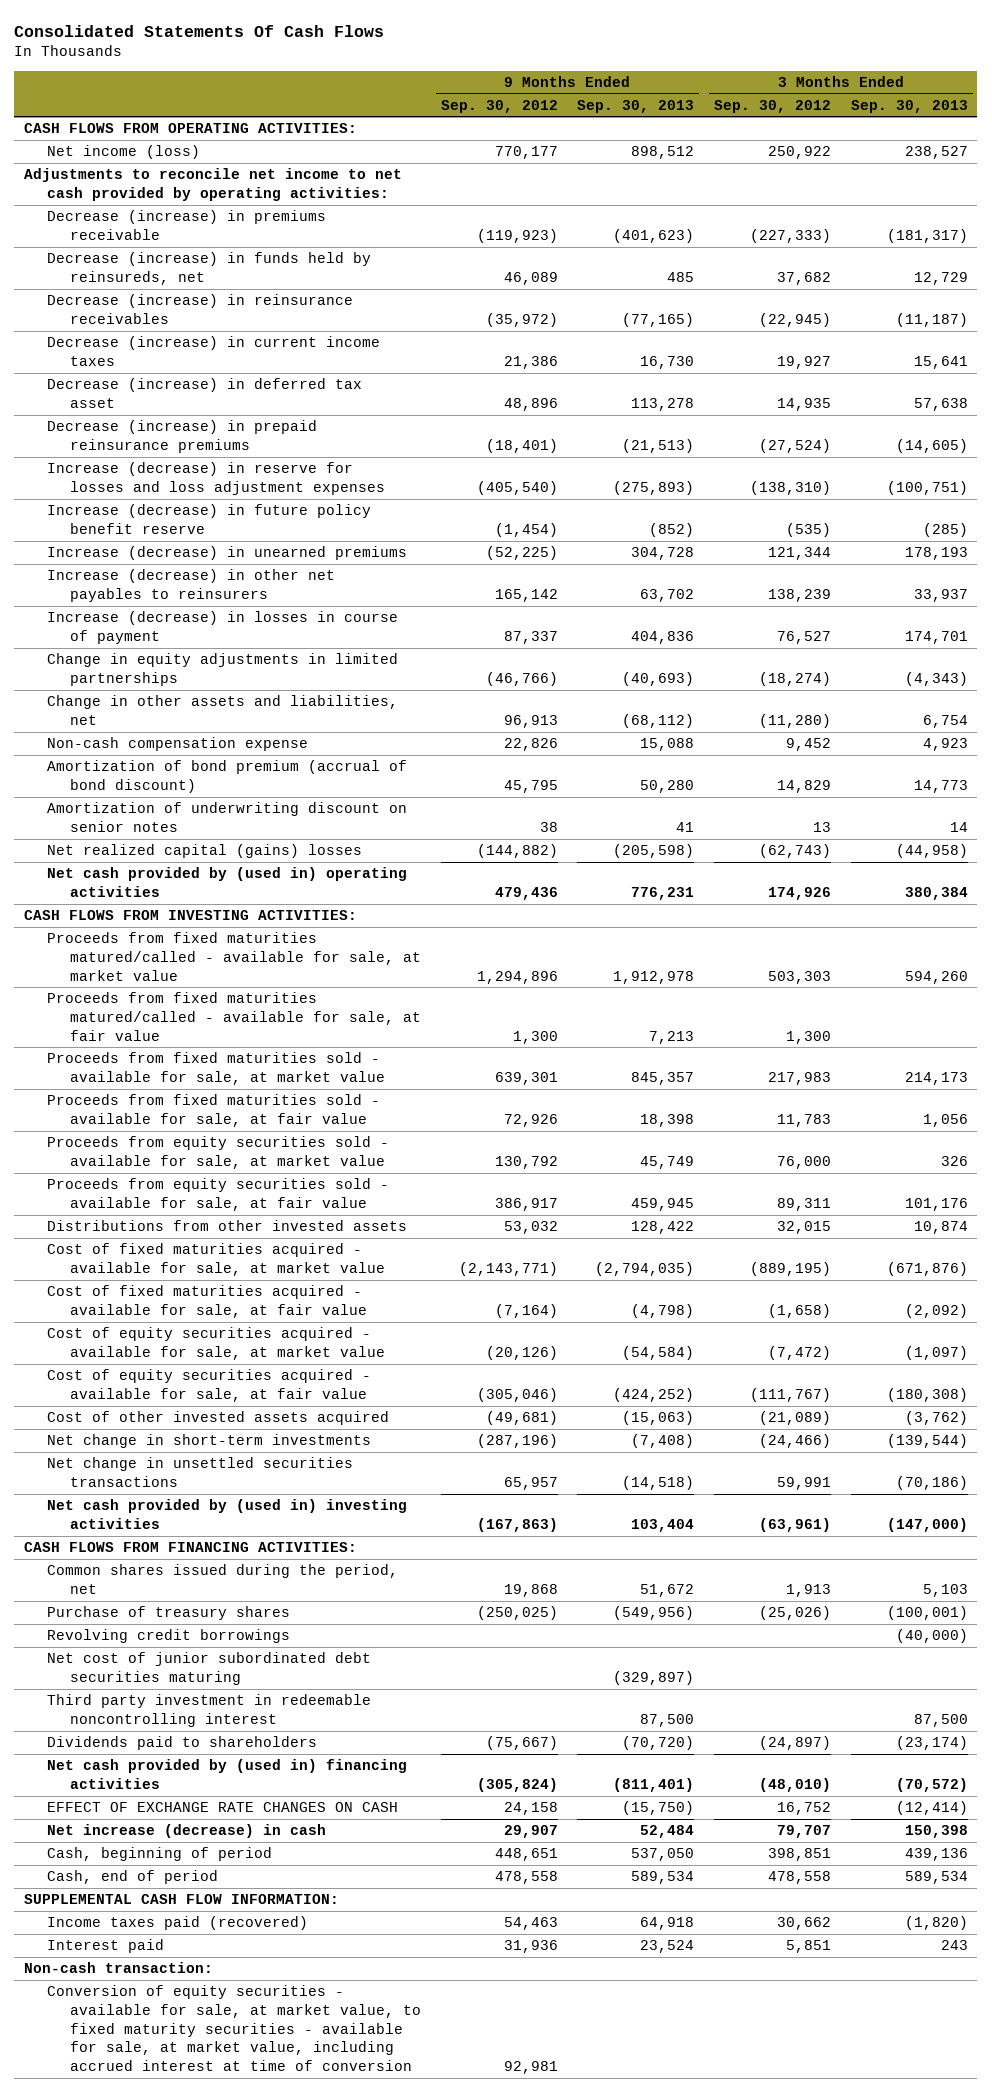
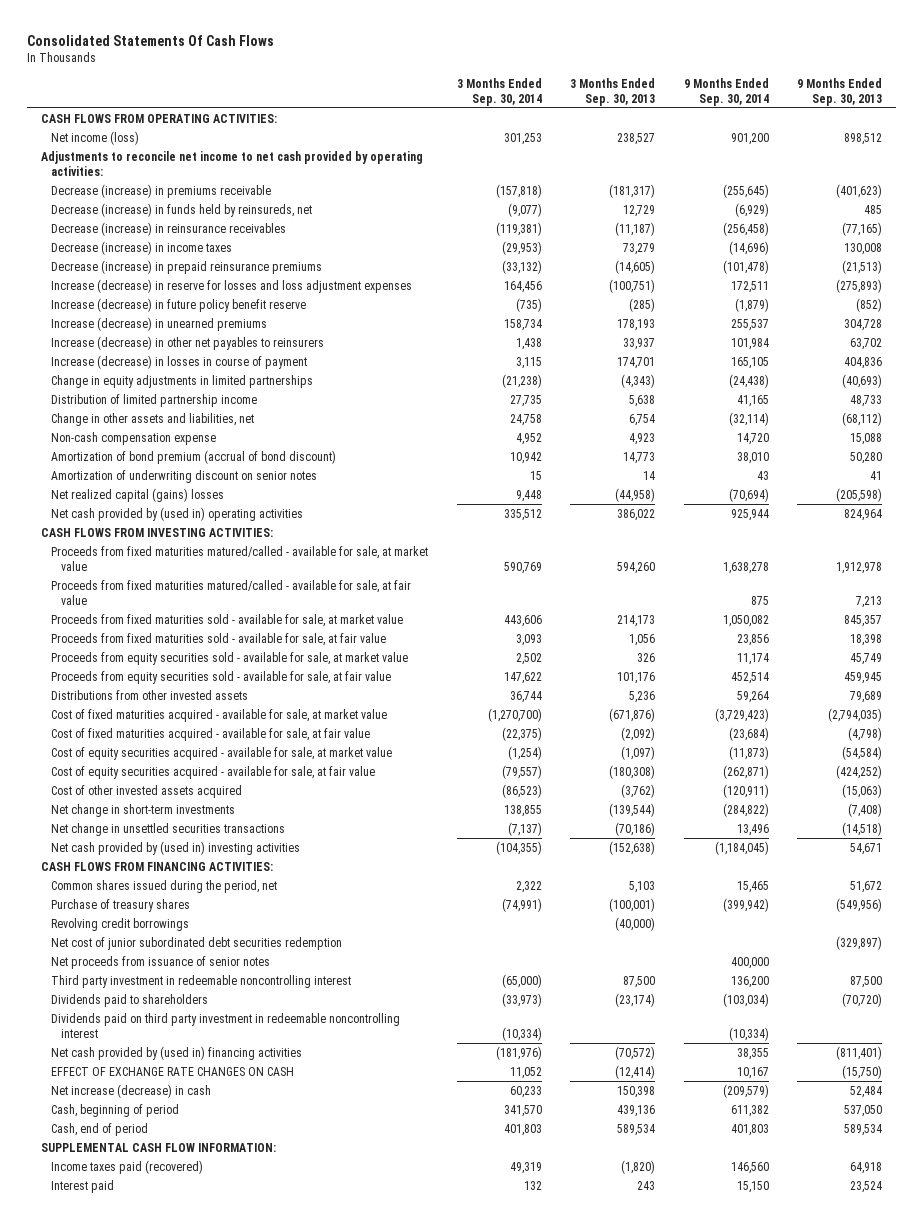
- | 9 Months Ended Sep. 30, 2012 | 9 Months Ended Sep. 30, 2013 | 3 Months Ended Sep. 30, 2012 | 3 Months Ended Sep. 30, 2013
+ | 3 Months Ended Sep. 30, 2014 | 3 Months Ended Sep. 30, 2013 | 9 Months Ended Sep. 30, 2014 | 9 Months Ended Sep. 30, 2013
- Decrease (increase) in current income taxes | 21,386 | 16,730 | 19,927 | 15,641
- Decrease (increase) in deferred tax asset | 48,896 | 113,278 | 14,935 | 57,638
+ Decrease (increase) in income taxes | (29,953) | 73,279 | (14,696) | 130,008
+ Distribution of limited partnership income | 27,735 | 5,638 | 41,165 | 48,733
- Net cash provided by (used in) operating activities | 479,436 | 776,231 | 174,926 | 380,384
+ Net cash provided by (used in) operating activities | 335,512 | 386,022 | 925,944 | 824,964
- Distributions from other invested assets | 53,032 | 128,422 | 32,015 | 10,874
+ Distributions from other invested assets | 36,744 | 5,236 | 59,264 | 79,689
- Net cash provided by (used in) investing activities | (167,863) | 103,404 | (63,961) | (147,000)
+ Net cash provided by (used in) investing activities | (104,355) | (152,638) | (1,184,045) | 54,671
- Net cost of junior subordinated debt securities maturing | | (329,897) | |
+ Net cost of junior subordinated debt securities redemption | | | | (329,897)
+ Net proceeds from issuance of senior notes | | | 400,000 |
+ Dividends paid on third party investment in redeemable noncontrolling interest | (10,334) | | (10,334) |
- Non-cash transaction:
- Conversion of equity securities - available for sale, at market value, to fixed maturity securities - available for sale, at market value, including accrued interest at time of conversion | 92,981 | | |

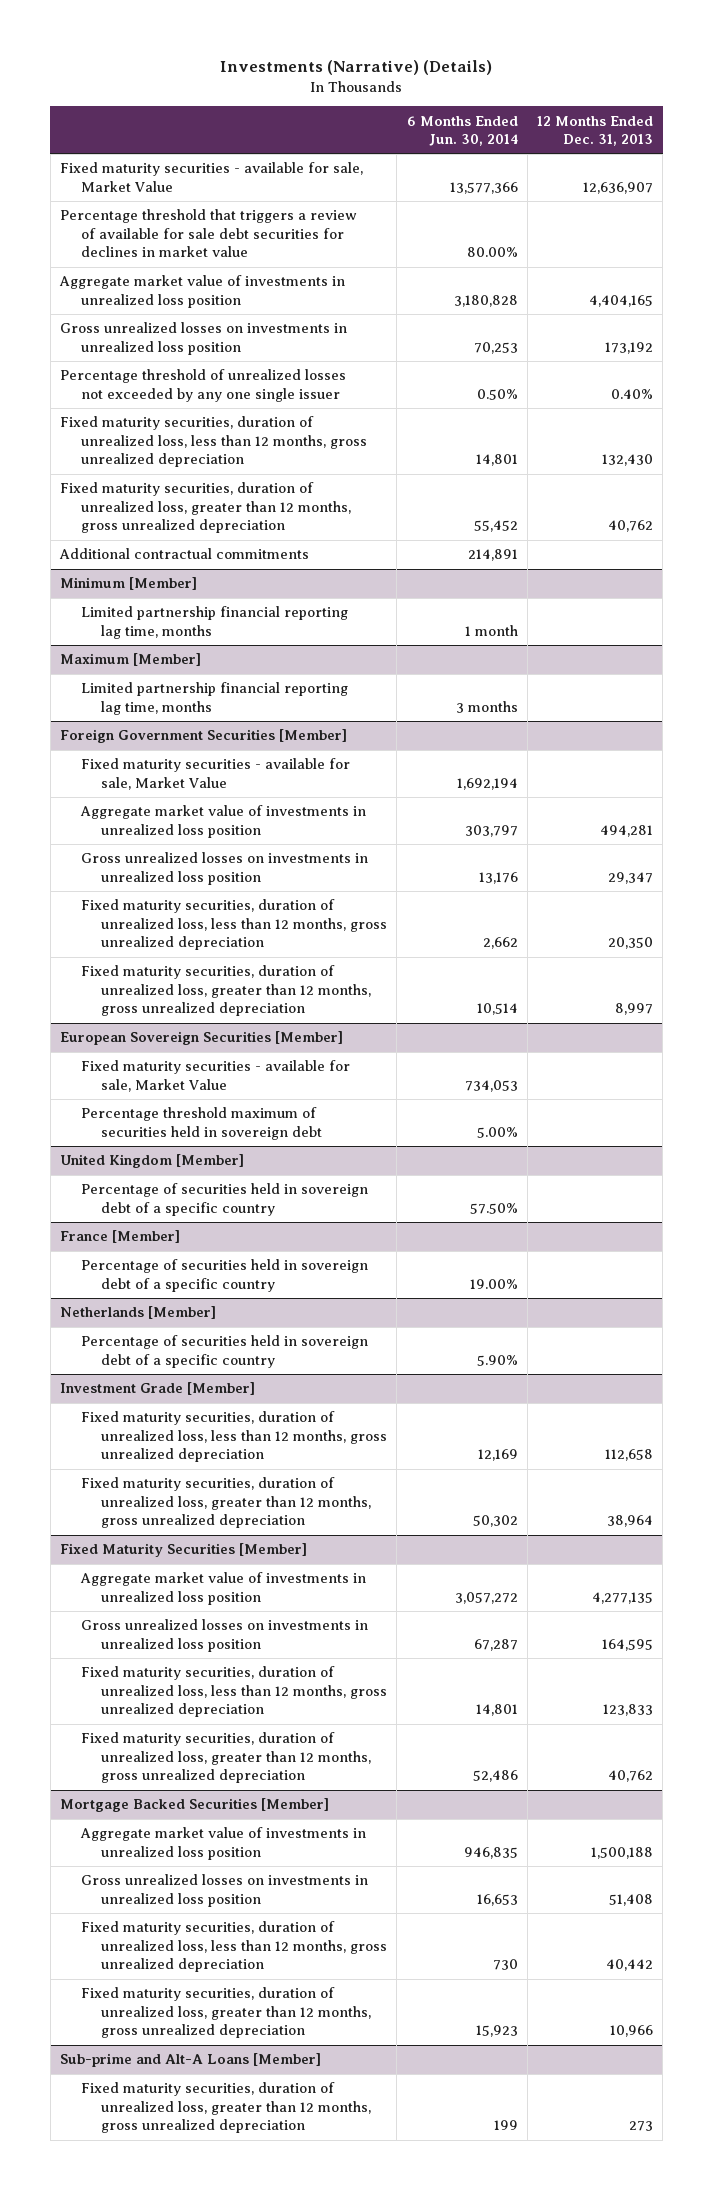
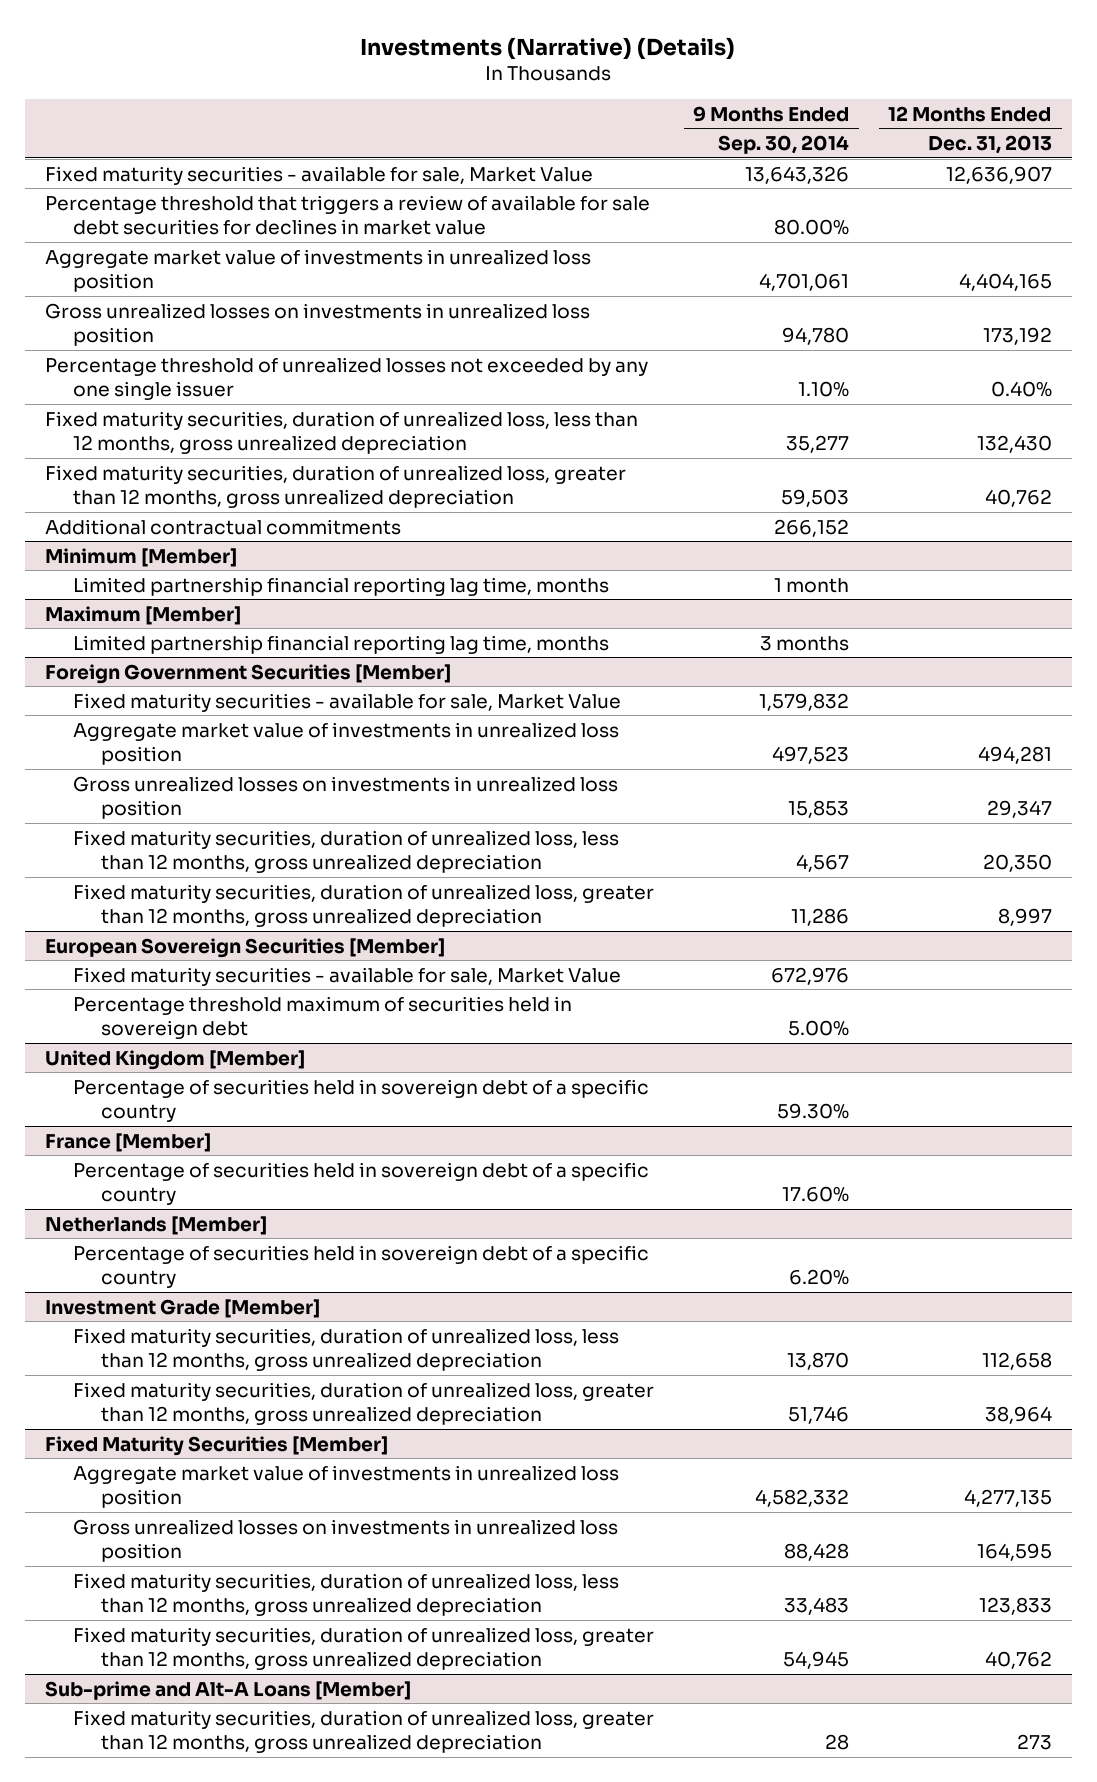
- | 6 Months Ended Jun. 30, 2014 | 12 Months Ended Dec. 31, 2013
+ | 9 Months Ended Sep. 30, 2014 | 12 Months Ended Dec. 31, 2013
- Mortgage Backed Securities [Member]
- Aggregate market value of investments in unrealized loss position | 946,835 | 1,500,188
- Gross unrealized losses on investments in unrealized loss position | 16,653 | 51,408
- Fixed maturity securities, duration of unrealized loss, less than 12 months, gross unrealized depreciation | 730 | 40,442
- Fixed maturity securities, duration of unrealized loss, greater than 12 months, gross unrealized depreciation | 15,923 | 10,966

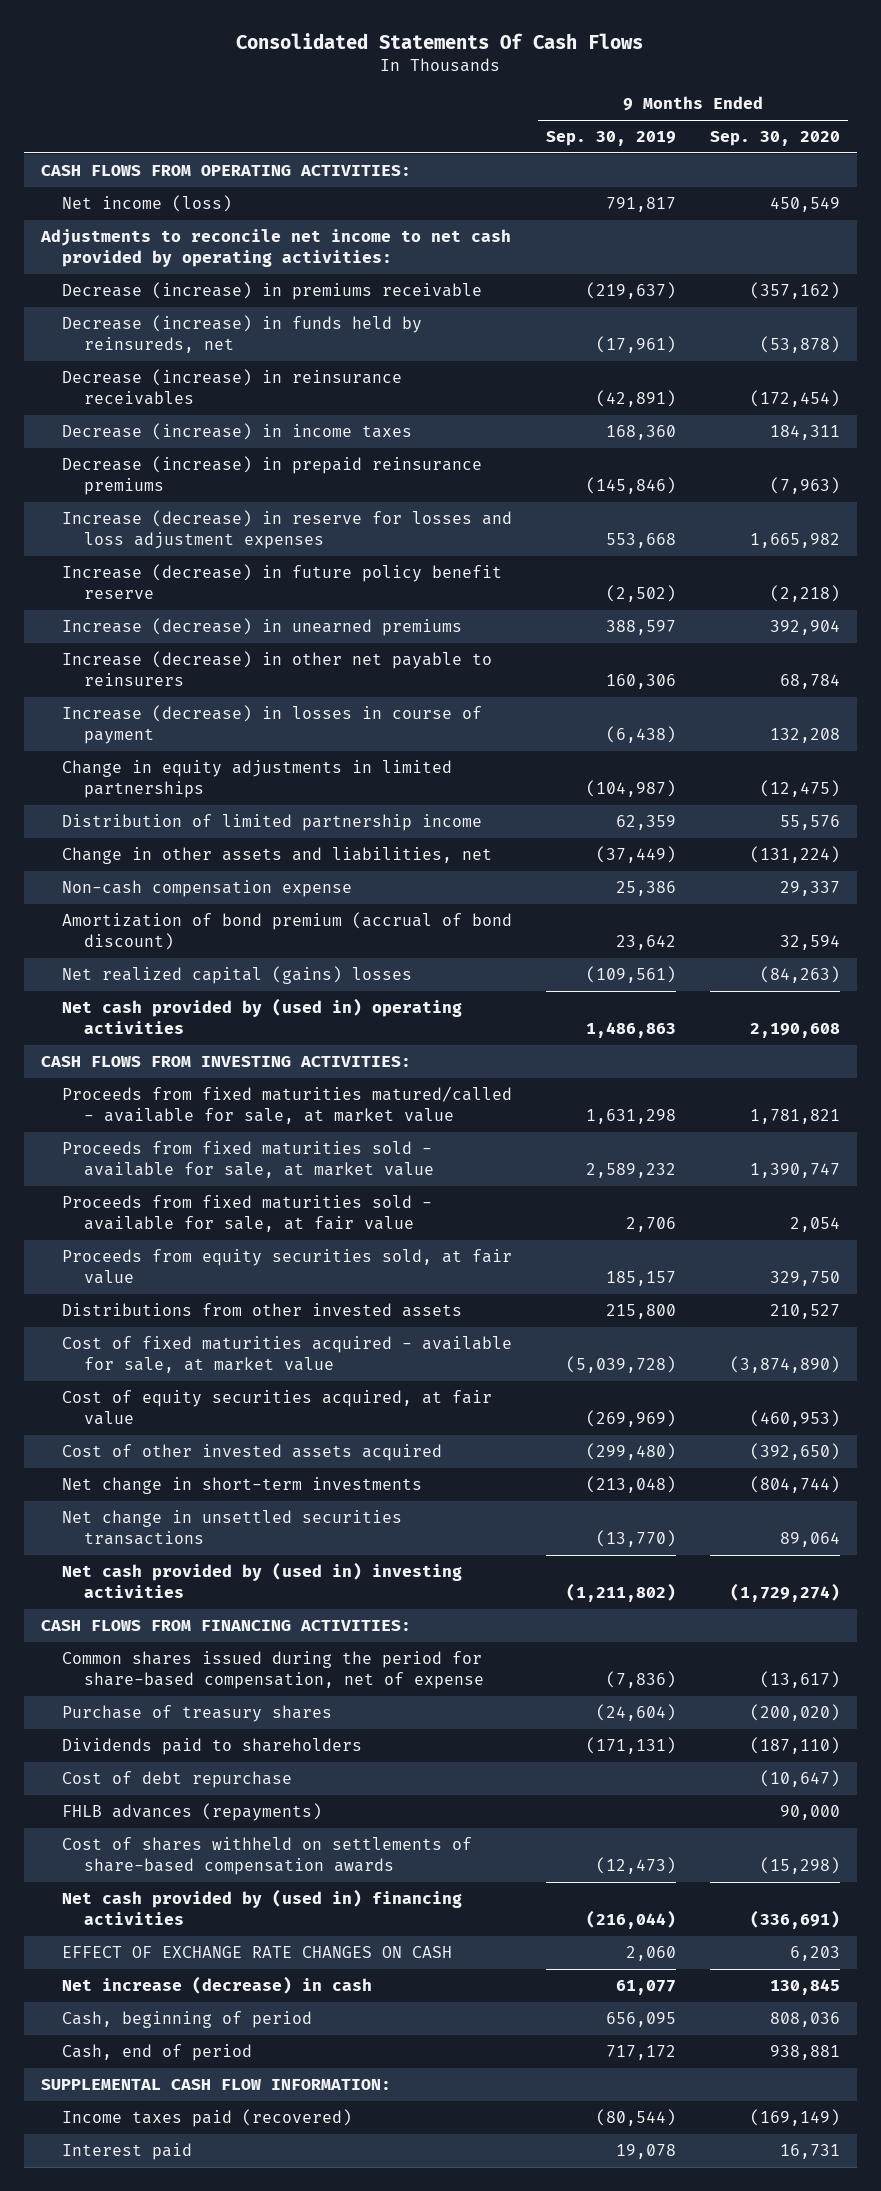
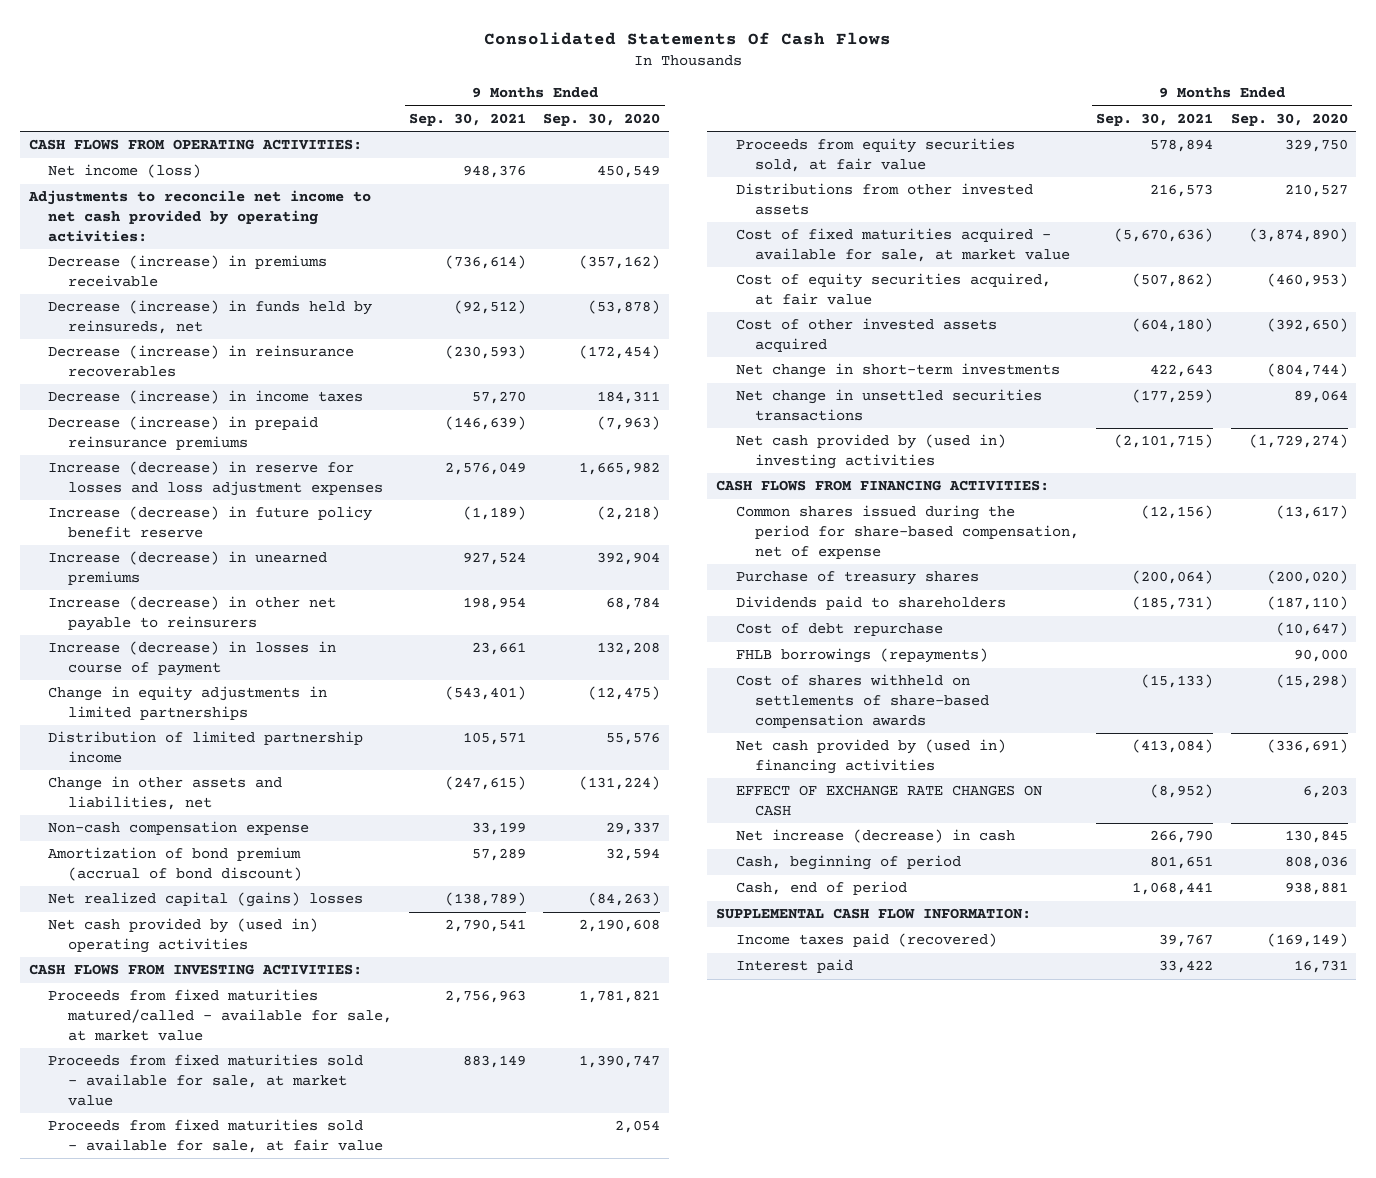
- | 9 Months Ended Sep. 30, 2019 | 9 Months Ended Sep. 30, 2020
+ | 9 Months Ended Sep. 30, 2021 | 9 Months Ended Sep. 30, 2020
- Decrease (increase) in reinsurance receivables | (42,891) | (172,454)
+ Decrease (increase) in reinsurance recoverables | (230,593) | (172,454)
- FHLB advances (repayments) | | 90,000
+ FHLB borrowings (repayments) | | 90,000

